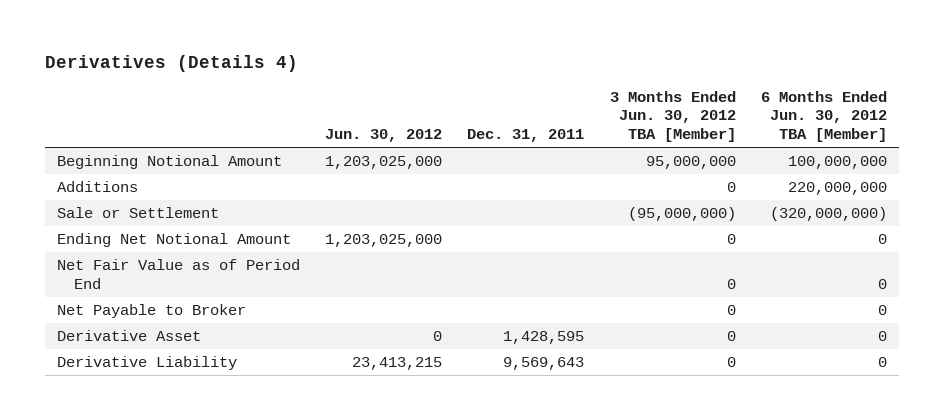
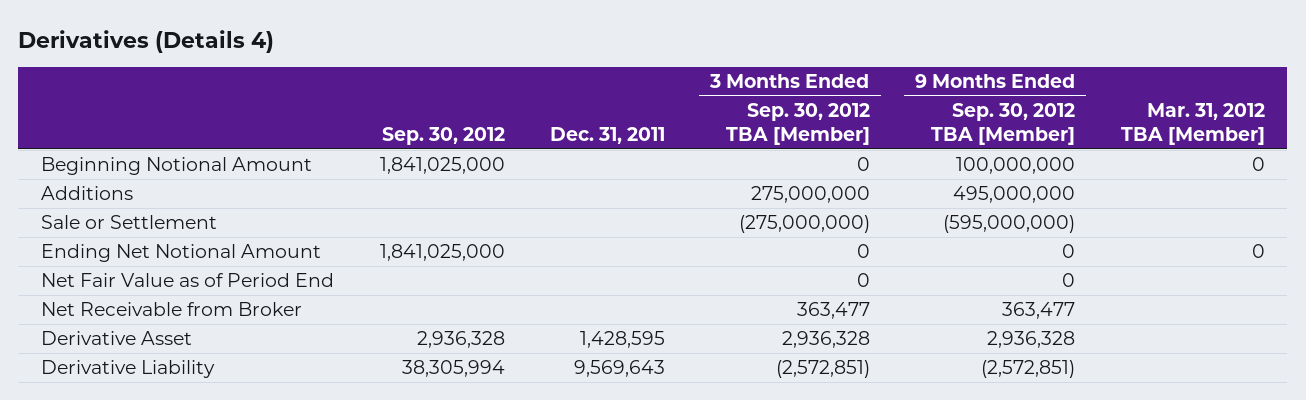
- | Jun. 30, 2012 | Dec. 31, 2011 | 3 Months Ended Jun. 30, 2012 TBA [Member] | 6 Months Ended Jun. 30, 2012 TBA [Member]
+ | Sep. 30, 2012 | Dec. 31, 2011 | 3 Months Ended Sep. 30, 2012 TBA [Member] | 9 Months Ended Sep. 30, 2012 TBA [Member] | Mar. 31, 2012 TBA [Member]
- Net Payable to Broker | | | 0 | 0
+ Net Receivable from Broker | | | 363,477 | 363,477 |

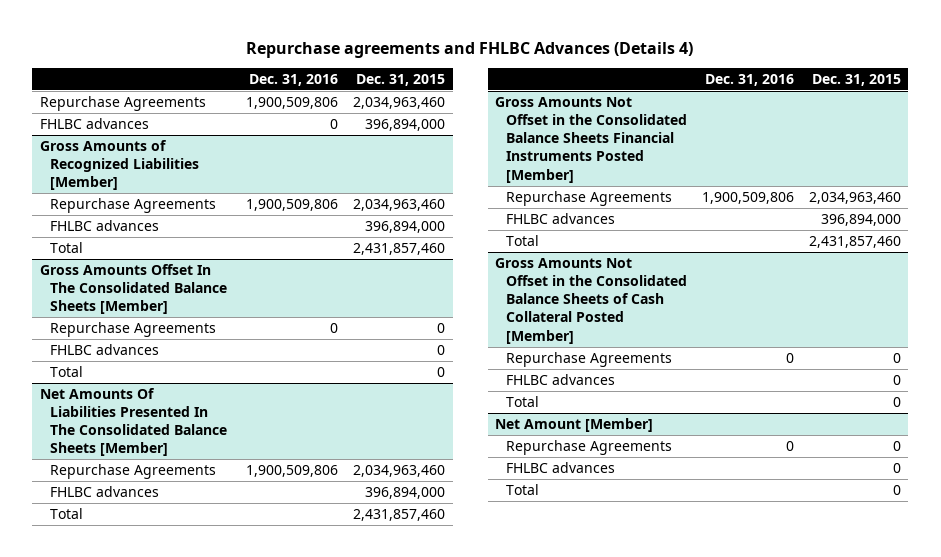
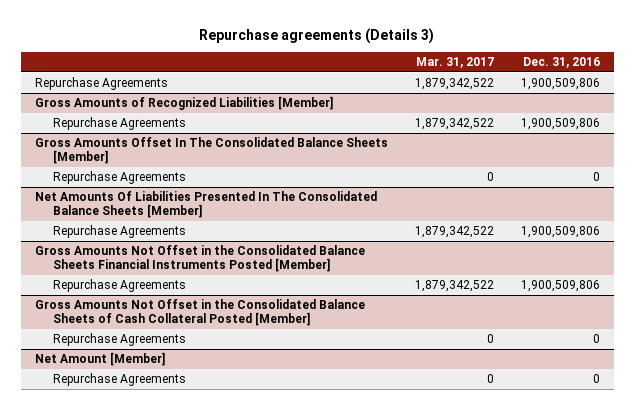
- Repurchase agreements and FHLBC Advances (Details 4)
+ Repurchase agreements (Details 3)
- | Dec. 31, 2016 | Dec. 31, 2015
+ | Mar. 31, 2017 | Dec. 31, 2016
- FHLBC advances | 0 | 396,894,000
@ Gross Amounts of Recognized Liabilities [Member]
- FHLBC advances | | 396,894,000
- Total | | 2,431,857,460
@ Gross Amounts Offset In The Consolidated Balance Sheets [Member]
- FHLBC advances | | 0
- Total | | 0
@ Net Amounts Of Liabilities Presented In The Consolidated Balance Sheets [Member]
- FHLBC advances | | 396,894,000
- Total | | 2,431,857,460
@ Gross Amounts Not Offset in the Consolidated Balance Sheets Financial Instruments Posted [Member]
- FHLBC advances | | 396,894,000
- Total | | 2,431,857,460
@ Gross Amounts Not Offset in the Consolidated Balance Sheets of Cash Collateral Posted [Member]
- FHLBC advances | | 0
- Total | | 0
@ Net Amount [Member]
- FHLBC advances | | 0
- Total | | 0

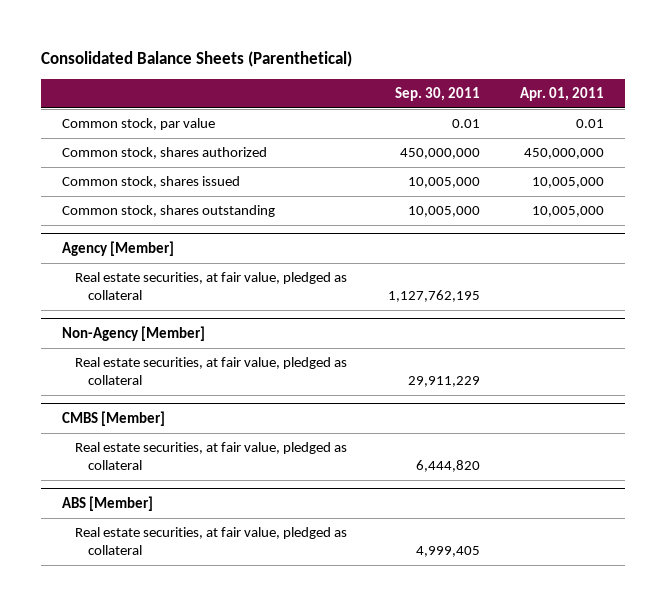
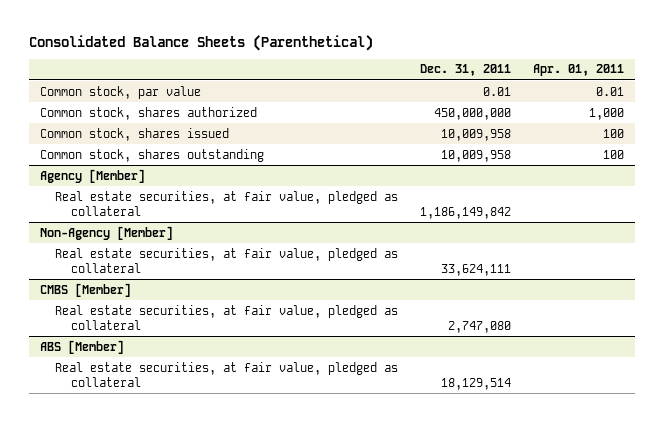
- | Sep. 30, 2011 | Apr. 01, 2011
+ | Dec. 31, 2011 | Apr. 01, 2011
- Common stock, shares authorized | 450,000,000 | 450,000,000
- Common stock, shares issued | 10,005,000 | 10,005,000
- Common stock, shares outstanding | 10,005,000 | 10,005,000
+ Common stock, shares authorized | 450,000,000 | 1,000
+ Common stock, shares issued | 10,009,958 | 100
+ Common stock, shares outstanding | 10,009,958 | 100

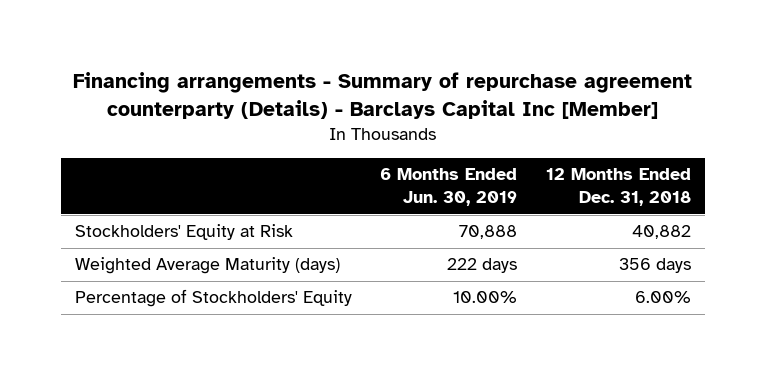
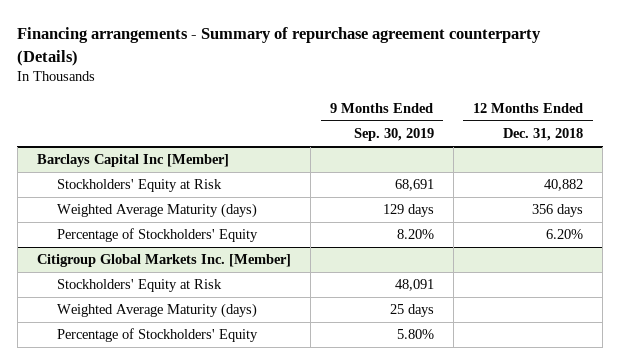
- Financing arrangements - Summary of repurchase agreement counterparty (Details) - Barclays Capital Inc [Member]
+ Financing arrangements - Summary of repurchase agreement counterparty (Details)
- | 6 Months Ended Jun. 30, 2019 | 12 Months Ended Dec. 31, 2018
+ | 9 Months Ended Sep. 30, 2019 | 12 Months Ended Dec. 31, 2018
+ Barclays Capital Inc [Member]
- Percentage of Stockholders' Equity | 10.00% | 6.00%
+ Percentage of Stockholders' Equity | 8.20% | 6.20%
+ Citigroup Global Markets Inc. [Member]
+ Stockholders' Equity at Risk | 48,091 |
+ Weighted Average Maturity (days) | 25 days |
+ Percentage of Stockholders' Equity | 5.80% |

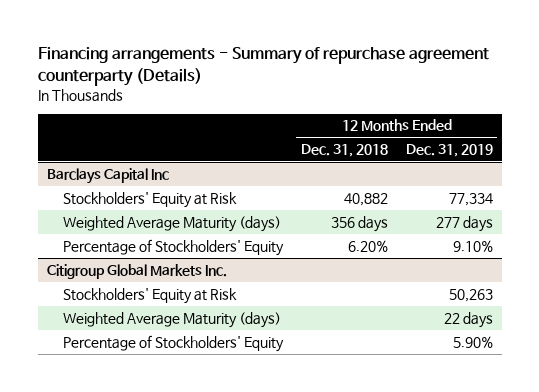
- | 9 Months Ended Sep. 30, 2019 | 12 Months Ended Dec. 31, 2018
+ | 12 Months Ended Dec. 31, 2018 | 12 Months Ended Dec. 31, 2019
- Barclays Capital Inc [Member]
+ Barclays Capital Inc
- Citigroup Global Markets Inc. [Member]
+ Citigroup Global Markets Inc.

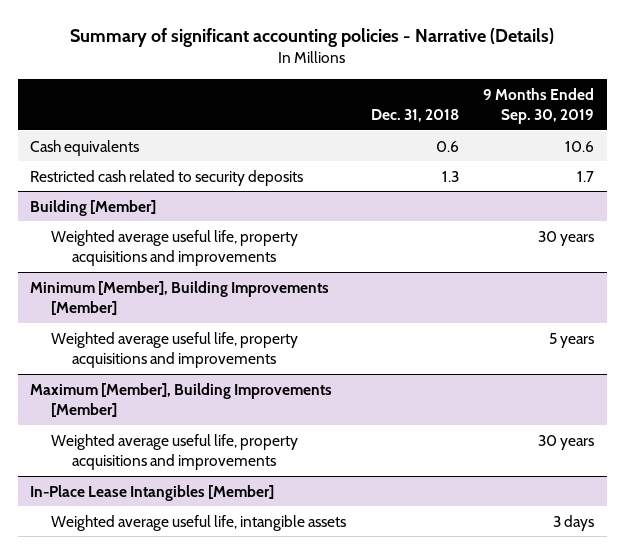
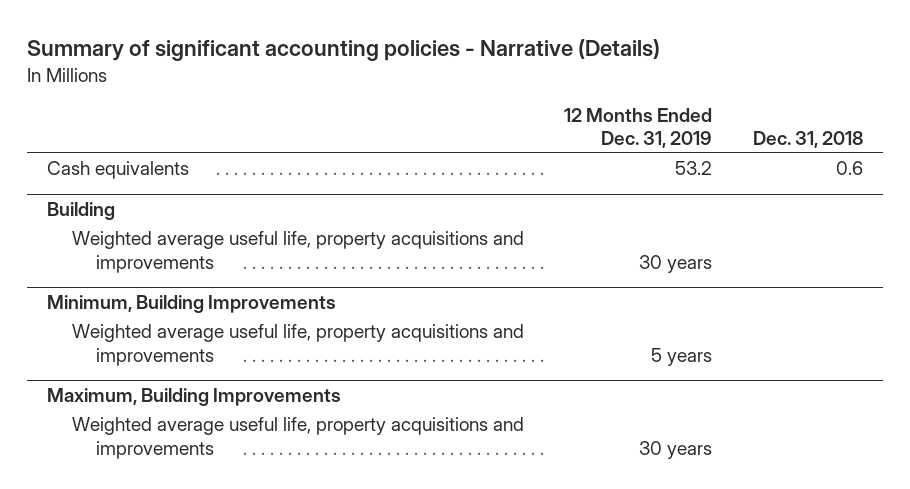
- | Dec. 31, 2018 | 9 Months Ended Sep. 30, 2019
+ | 12 Months Ended Dec. 31, 2019 | Dec. 31, 2018
- Restricted cash related to security deposits | 1.3 | 1.7
- Building [Member]
+ Building
- Minimum [Member], Building Improvements [Member]
+ Minimum, Building Improvements
- Maximum [Member], Building Improvements [Member]
+ Maximum, Building Improvements
- In-Place Lease Intangibles [Member]
- Weighted average useful life, intangible assets | | 3 days

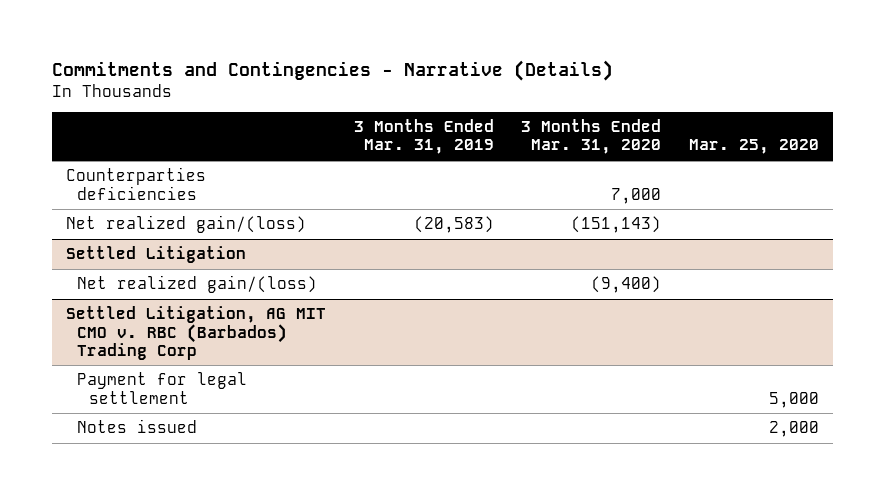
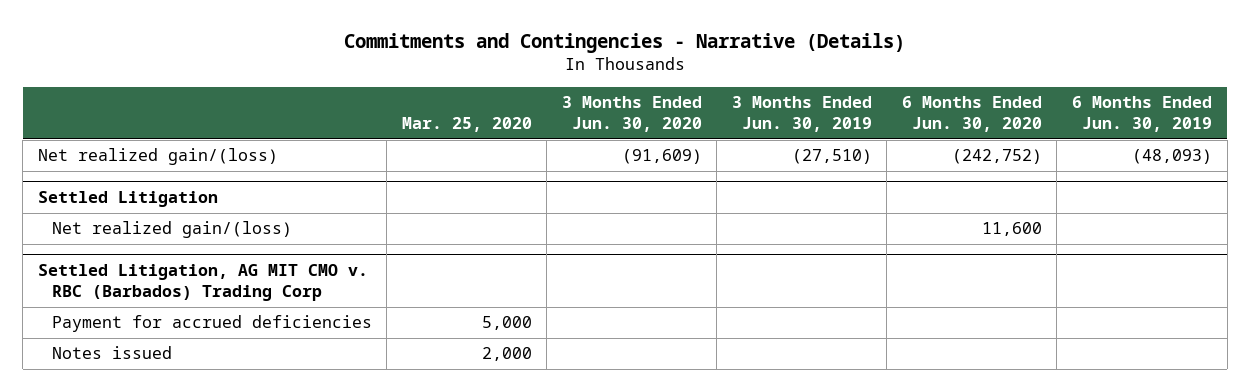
- | 3 Months Ended Mar. 31, 2019 | 3 Months Ended Mar. 31, 2020 | Mar. 25, 2020
+ | Mar. 25, 2020 | 3 Months Ended Jun. 30, 2020 | 3 Months Ended Jun. 30, 2019 | 6 Months Ended Jun. 30, 2020 | 6 Months Ended Jun. 30, 2019
- Counterparties deficiencies | | 7,000 |
@ Settled Litigation, AG MIT CMO v. RBC (Barbados) Trading Corp
- Payment for legal settlement | | | 5,000
+ Payment for accrued deficiencies | 5,000 | | | |

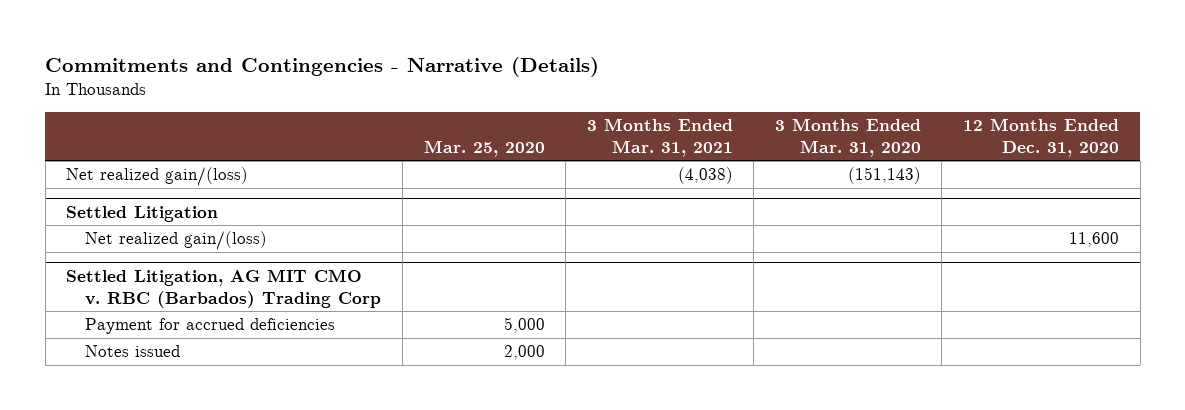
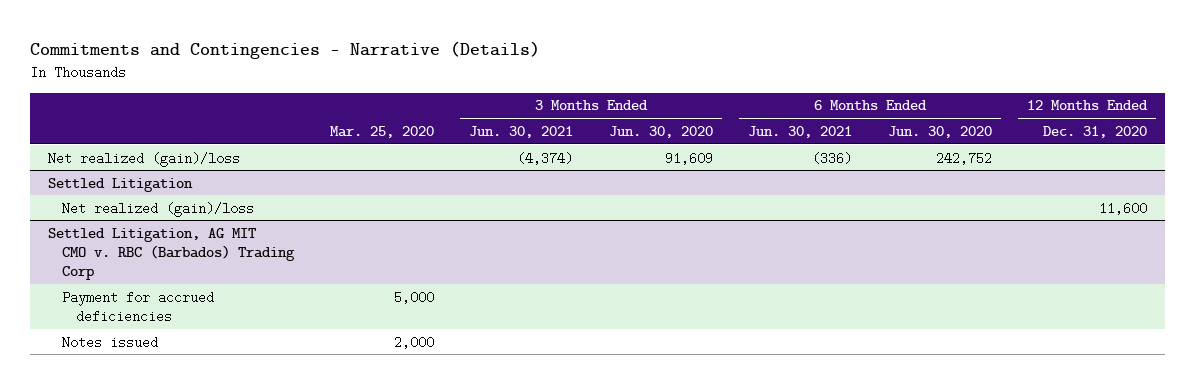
- | Mar. 25, 2020 | 3 Months Ended Mar. 31, 2021 | 3 Months Ended Mar. 31, 2020 | 12 Months Ended Dec. 31, 2020
+ | Mar. 25, 2020 | 3 Months Ended Jun. 30, 2021 | 3 Months Ended Jun. 30, 2020 | 6 Months Ended Jun. 30, 2021 | 6 Months Ended Jun. 30, 2020 | 12 Months Ended Dec. 31, 2020
- Net realized gain/(loss) | | (4,038) | (151,143) |
+ Net realized (gain)/loss | | (4,374) | 91,609 | (336) | 242,752 |
@ Settled Litigation
- Net realized gain/(loss) | | | | 11,600
+ Net realized (gain)/loss | | | | | | 11,600

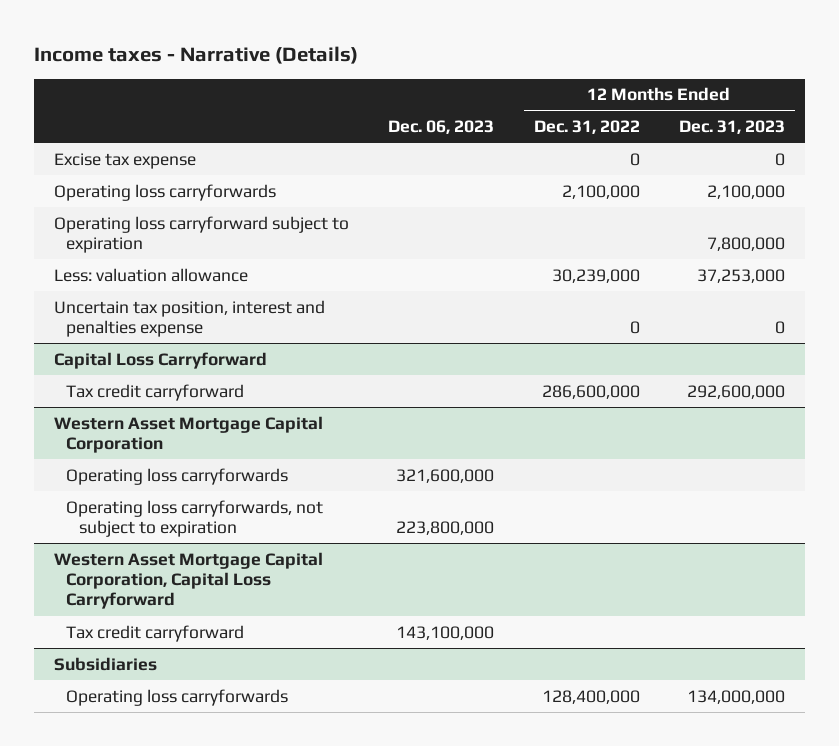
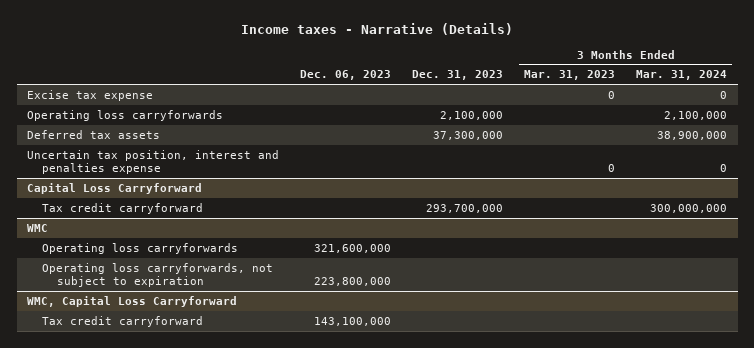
- | Dec. 06, 2023 | 12 Months Ended Dec. 31, 2022 | 12 Months Ended Dec. 31, 2023
+ | Dec. 06, 2023 | Dec. 31, 2023 | 3 Months Ended Mar. 31, 2023 | 3 Months Ended Mar. 31, 2024
- Operating loss carryforward subject to expiration | | | 7,800,000
- Less: valuation allowance | | 30,239,000 | 37,253,000
+ Deferred tax assets | | 37,300,000 | | 38,900,000
- Western Asset Mortgage Capital Corporation
+ WMC
- Western Asset Mortgage Capital Corporation, Capital Loss Carryforward
+ WMC, Capital Loss Carryforward
- Subsidiaries
- Operating loss carryforwards | | 128,400,000 | 134,000,000

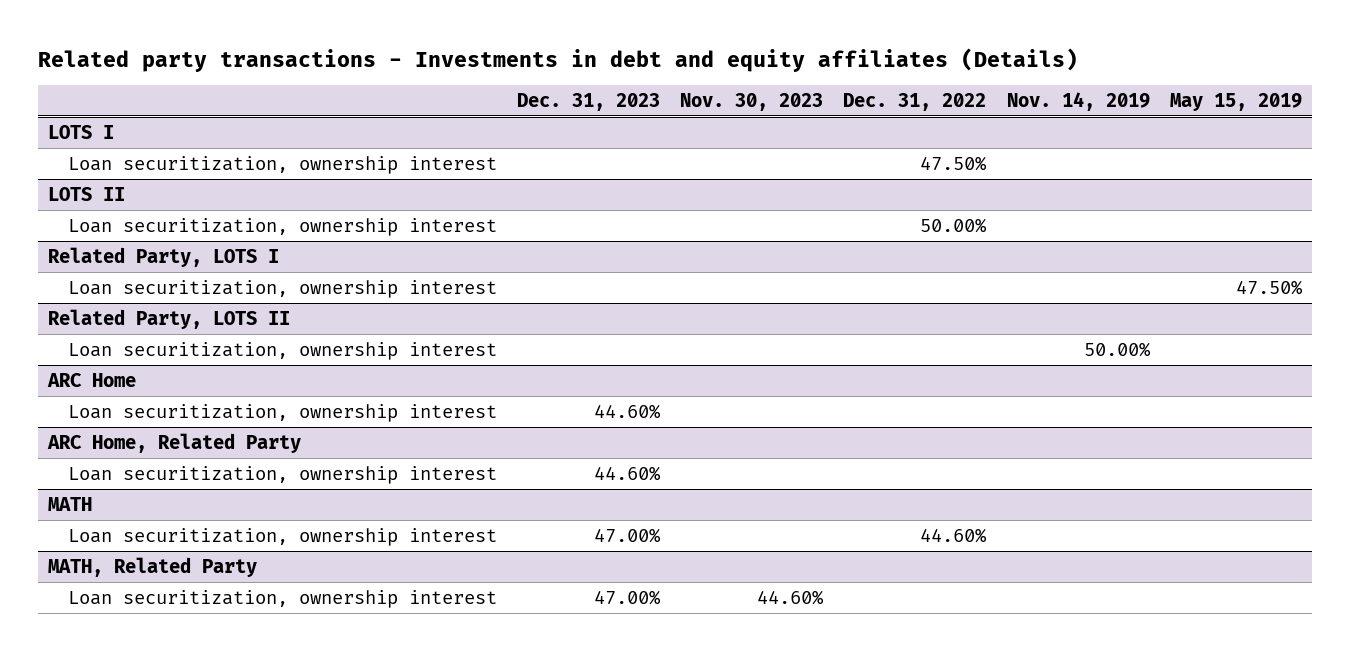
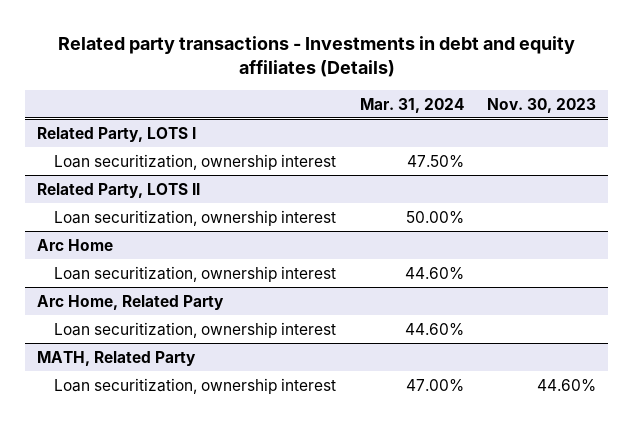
- | Dec. 31, 2023 | Nov. 30, 2023 | Dec. 31, 2022 | Nov. 14, 2019 | May 15, 2019
+ | Mar. 31, 2024 | Nov. 30, 2023
- LOTS I
- Loan securitization, ownership interest | | | 47.50% | |
- LOTS II
- Loan securitization, ownership interest | | | 50.00% | |
- ARC Home
+ Arc Home
- ARC Home, Related Party
+ Arc Home, Related Party
- MATH
- Loan securitization, ownership interest | 47.00% | | 44.60% | |

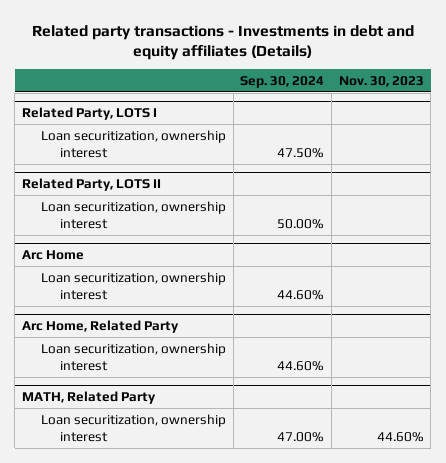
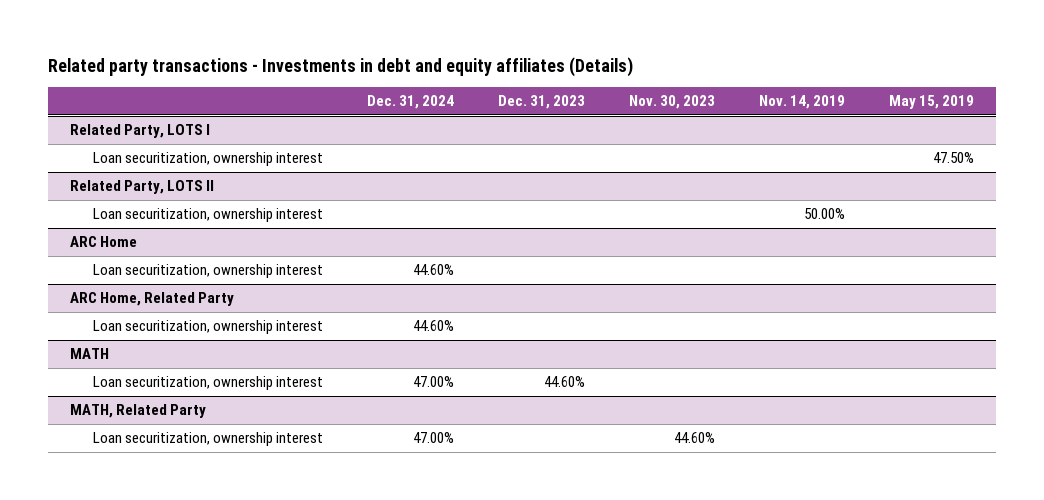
- | Sep. 30, 2024 | Nov. 30, 2023
+ | Dec. 31, 2024 | Dec. 31, 2023 | Nov. 30, 2023 | Nov. 14, 2019 | May 15, 2019
- Arc Home
+ ARC Home
- Arc Home, Related Party
+ ARC Home, Related Party
+ MATH
+ Loan securitization, ownership interest | 47.00% | 44.60% | | |

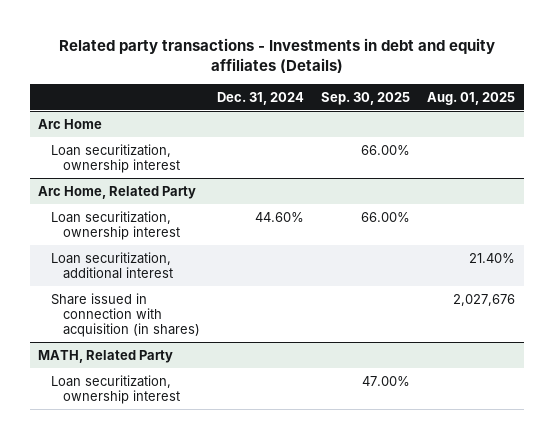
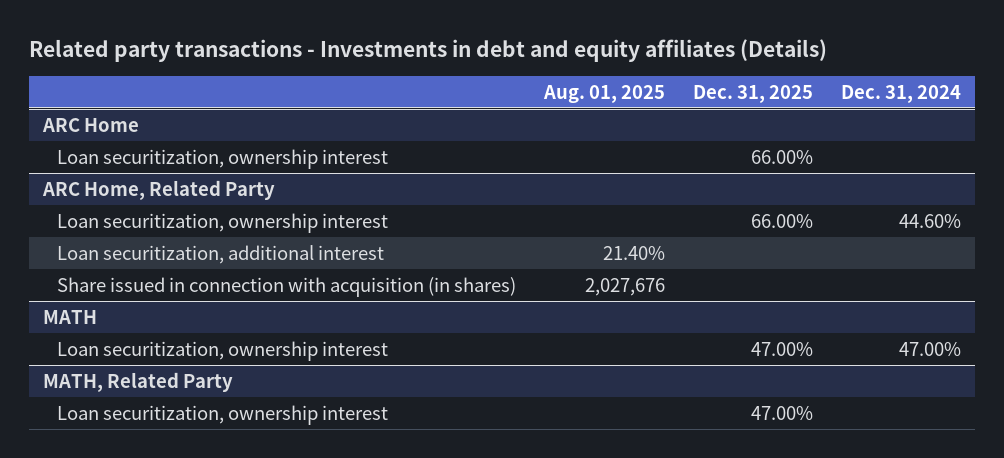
- | Dec. 31, 2024 | Sep. 30, 2025 | Aug. 01, 2025
+ | Aug. 01, 2025 | Dec. 31, 2025 | Dec. 31, 2024
- Arc Home
+ ARC Home
- Arc Home, Related Party
+ ARC Home, Related Party
+ MATH
+ Loan securitization, ownership interest | | 47.00% | 47.00%

